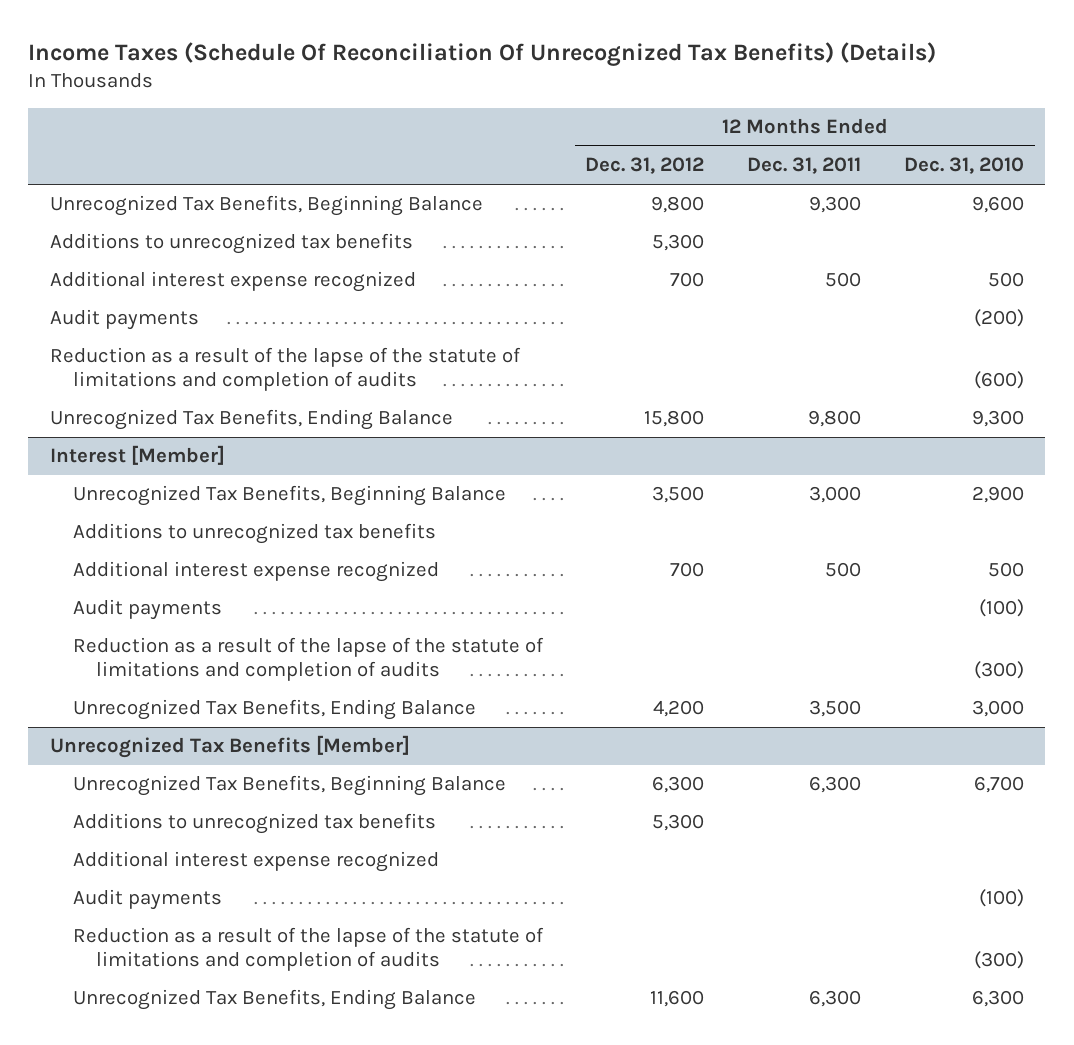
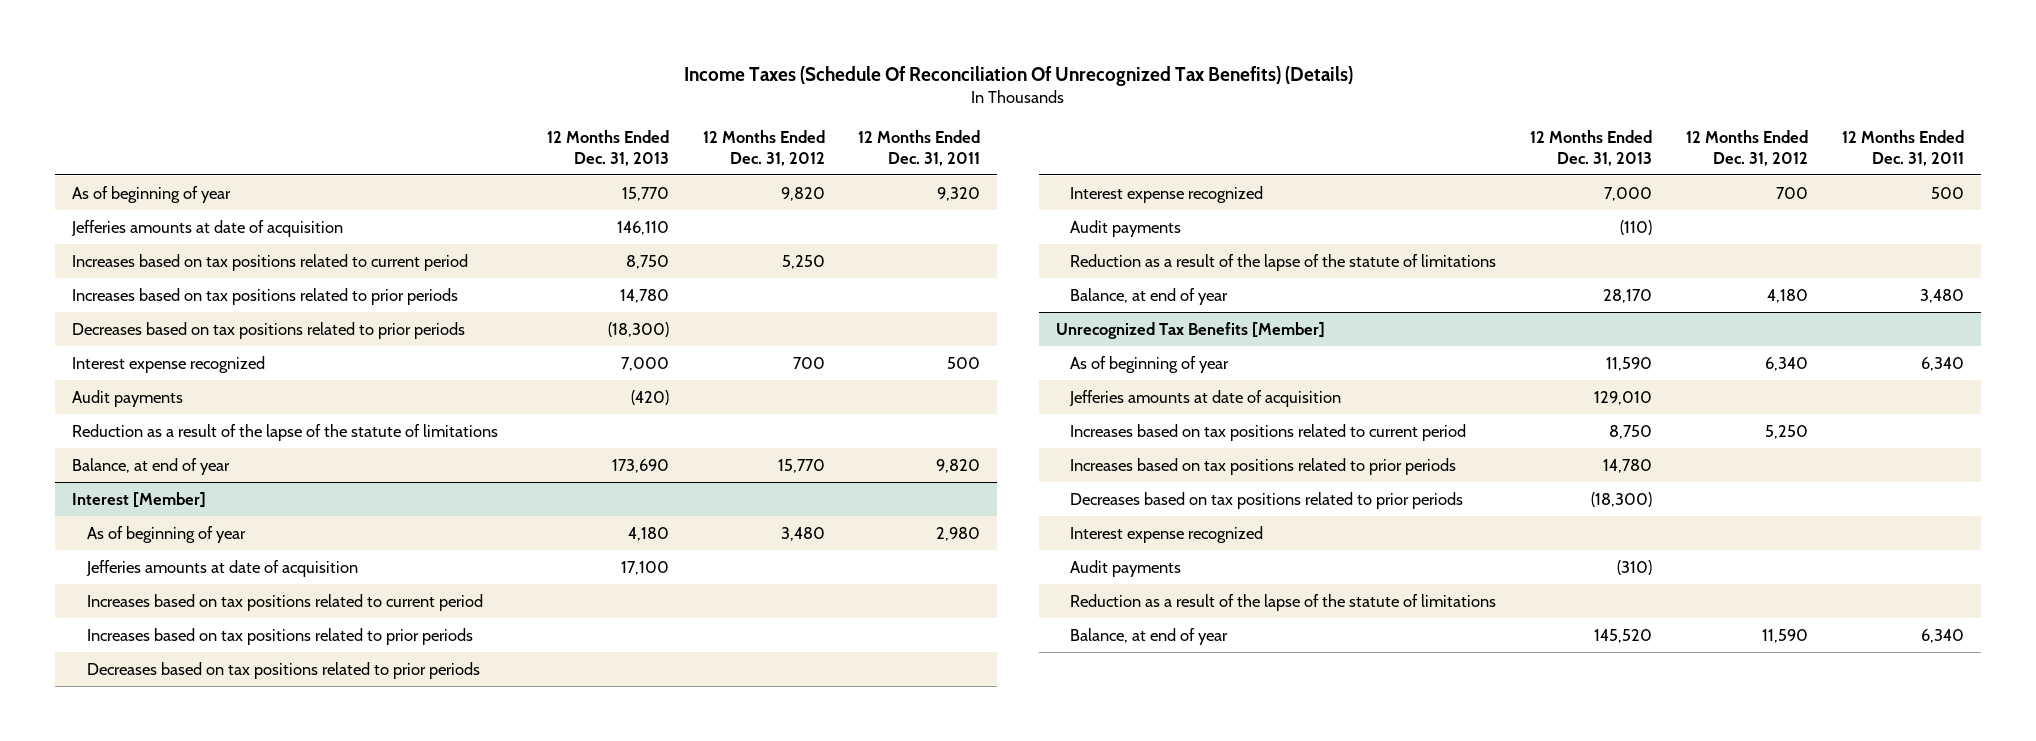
- | 12 Months Ended Dec. 31, 2012 | 12 Months Ended Dec. 31, 2011 | 12 Months Ended Dec. 31, 2010
+ | 12 Months Ended Dec. 31, 2013 | 12 Months Ended Dec. 31, 2012 | 12 Months Ended Dec. 31, 2011
- Unrecognized Tax Benefits, Beginning Balance | 9,800 | 9,300 | 9,600
- Additions to unrecognized tax benefits | 5,300 | |
- Additional interest expense recognized | 700 | 500 | 500
+ As of beginning of year | 15,770 | 9,820 | 9,320
+ Jefferies amounts at date of acquisition | 146,110 | |
+ Increases based on tax positions related to current period | 8,750 | 5,250 |
+ Increases based on tax positions related to prior periods | 14,780 | |
+ Decreases based on tax positions related to prior periods | (18,300) | |
+ Interest expense recognized | 7,000 | 700 | 500
- Reduction as a result of the lapse of the statute of limitations and completion of audits | | | (600)
- Unrecognized Tax Benefits, Ending Balance | 15,800 | 9,800 | 9,300
+ Reduction as a result of the lapse of the statute of limitations
+ Balance, at end of year | 173,690 | 15,770 | 9,820
@ Interest [Member]
- Unrecognized Tax Benefits, Beginning Balance | 3,500 | 3,000 | 2,900
- Additions to unrecognized tax benefits
- Additional interest expense recognized | 700 | 500 | 500
+ As of beginning of year | 4,180 | 3,480 | 2,980
+ Jefferies amounts at date of acquisition | 17,100 | |
+ Increases based on tax positions related to current period
+ Increases based on tax positions related to prior periods
+ Decreases based on tax positions related to prior periods
+ Interest expense recognized | 7,000 | 700 | 500
- Reduction as a result of the lapse of the statute of limitations and completion of audits | | | (300)
- Unrecognized Tax Benefits, Ending Balance | 4,200 | 3,500 | 3,000
+ Reduction as a result of the lapse of the statute of limitations
+ Balance, at end of year | 28,170 | 4,180 | 3,480
@ Unrecognized Tax Benefits [Member]
- Unrecognized Tax Benefits, Beginning Balance | 6,300 | 6,300 | 6,700
- Additions to unrecognized tax benefits | 5,300 | |
- Additional interest expense recognized
+ As of beginning of year | 11,590 | 6,340 | 6,340
+ Jefferies amounts at date of acquisition | 129,010 | |
+ Increases based on tax positions related to current period | 8,750 | 5,250 |
+ Increases based on tax positions related to prior periods | 14,780 | |
+ Decreases based on tax positions related to prior periods | (18,300) | |
+ Interest expense recognized
- Reduction as a result of the lapse of the statute of limitations and completion of audits | | | (300)
- Unrecognized Tax Benefits, Ending Balance | 11,600 | 6,300 | 6,300
+ Reduction as a result of the lapse of the statute of limitations
+ Balance, at end of year | 145,520 | 11,590 | 6,340

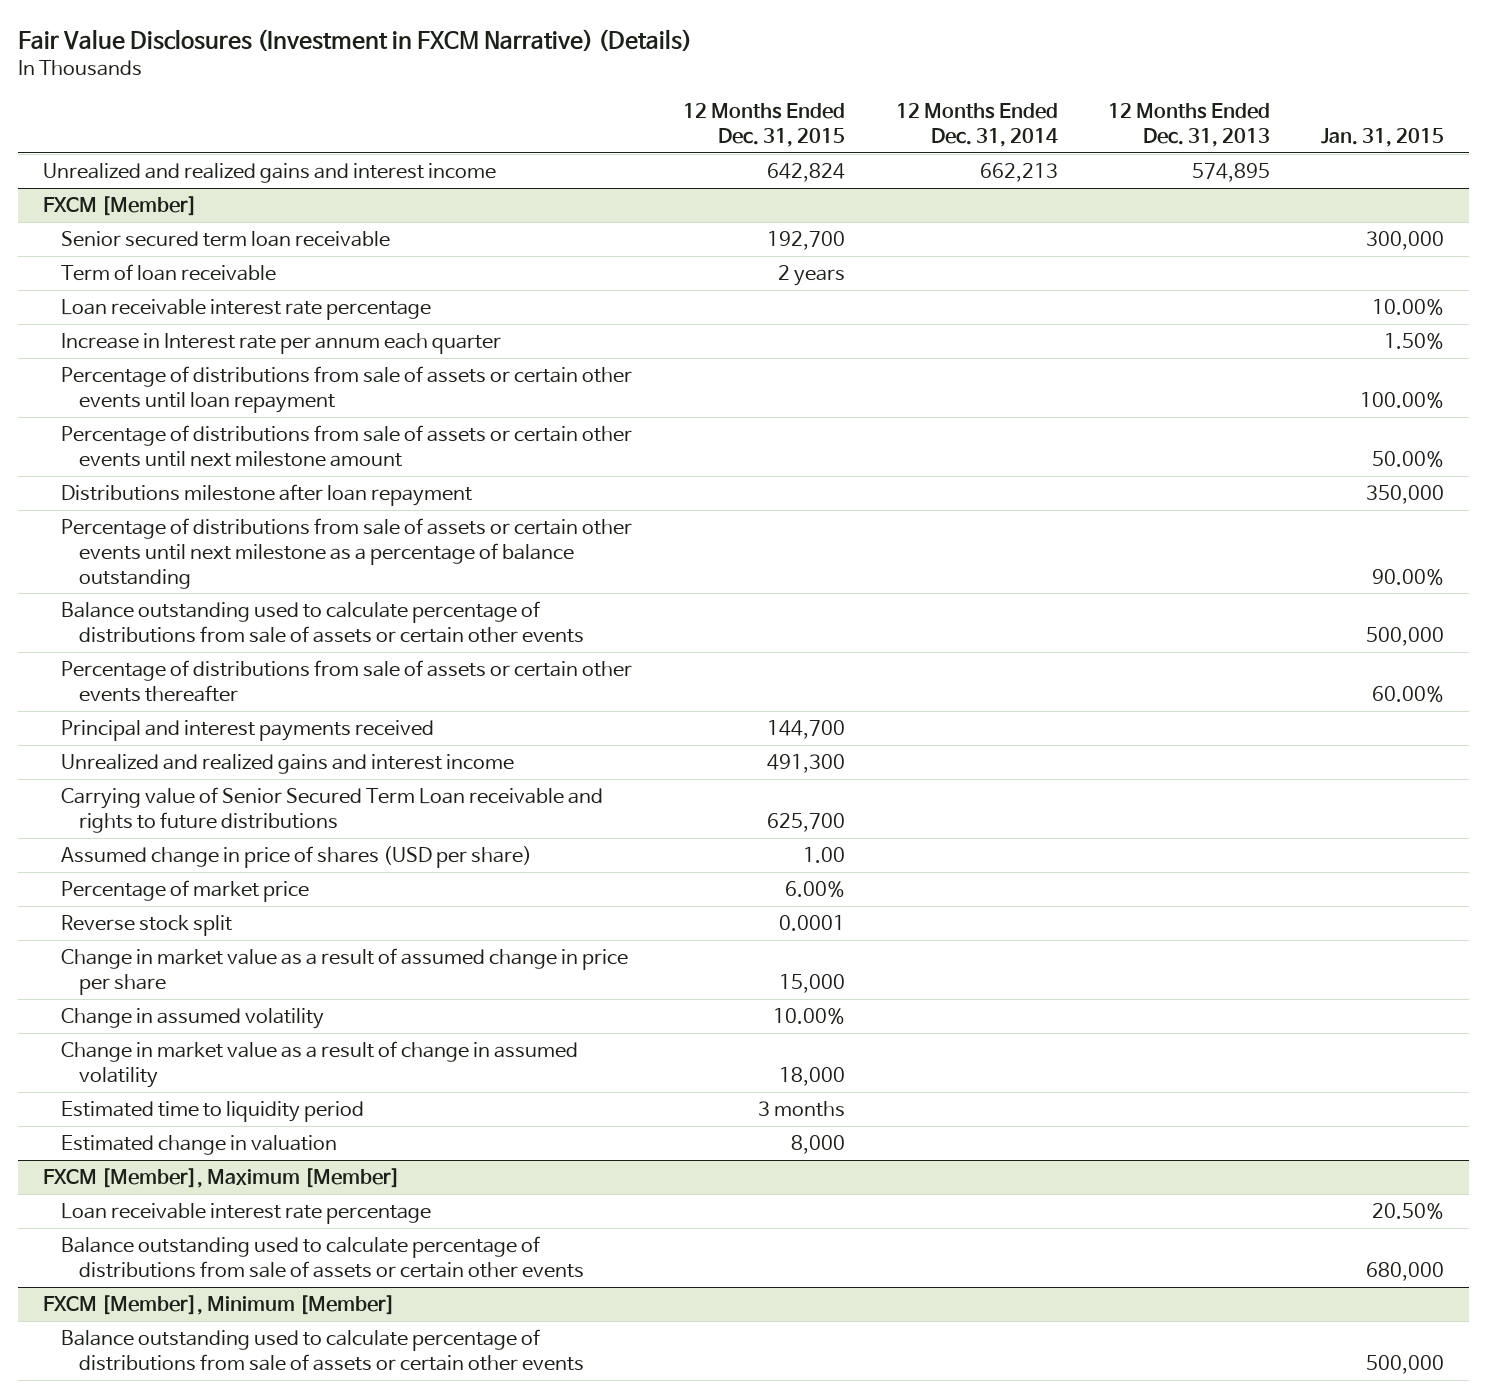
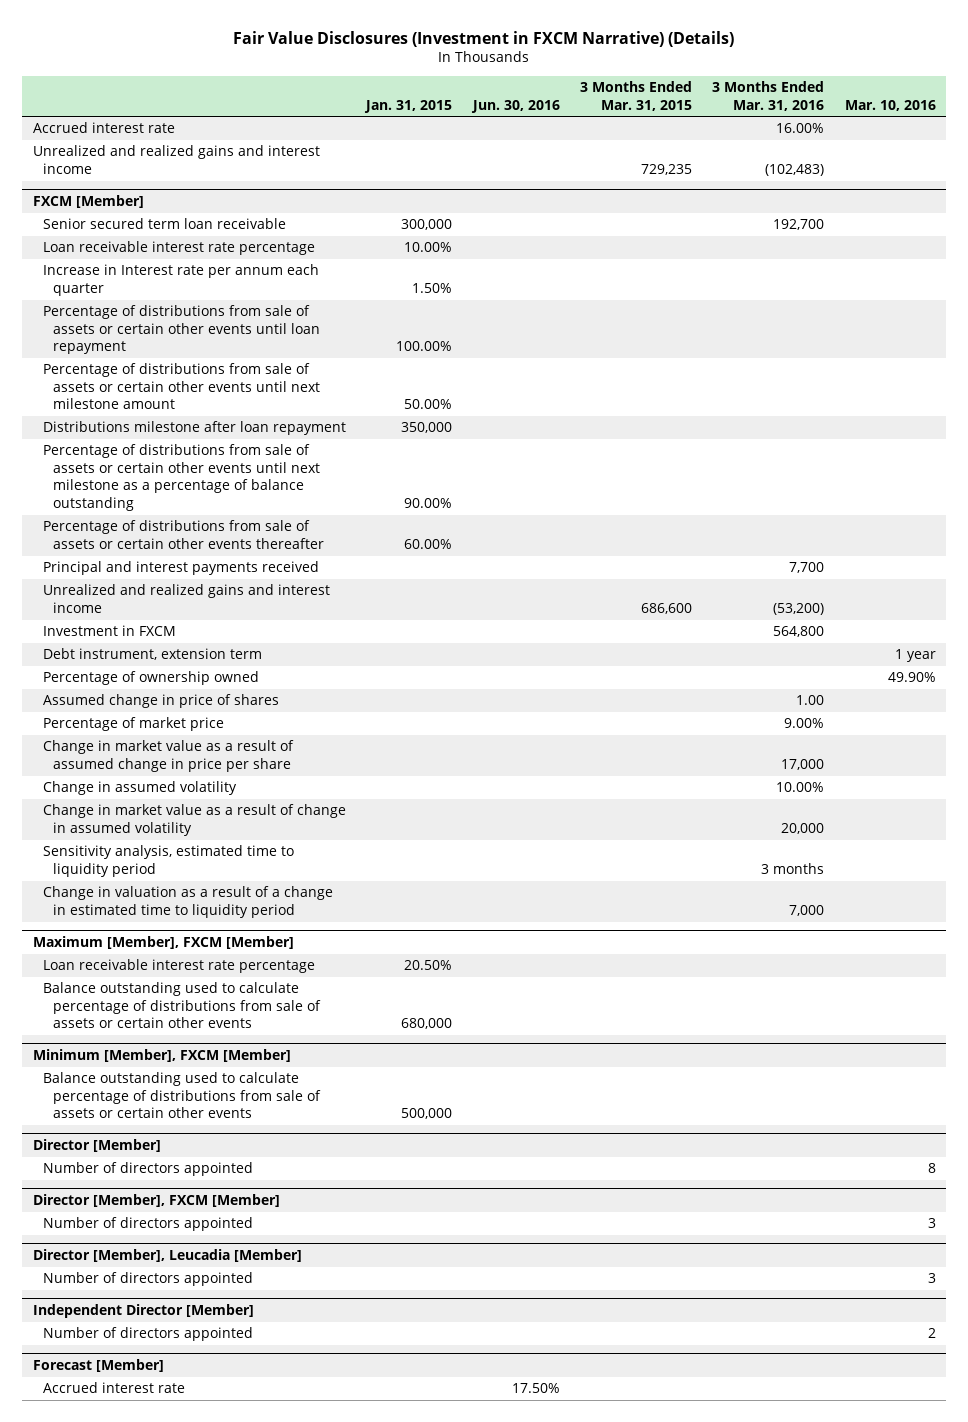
- | 12 Months Ended Dec. 31, 2015 | 12 Months Ended Dec. 31, 2014 | 12 Months Ended Dec. 31, 2013 | Jan. 31, 2015
+ | Jan. 31, 2015 | Jun. 30, 2016 | 3 Months Ended Mar. 31, 2015 | 3 Months Ended Mar. 31, 2016 | Mar. 10, 2016
+ Accrued interest rate | | | | 16.00% |
@ FXCM [Member]
- Term of loan receivable | 2 years | | |
- Balance outstanding used to calculate percentage of distributions from sale of assets or certain other events | | | | 500,000
- Carrying value of Senior Secured Term Loan receivable and rights to future distributions | 625,700 | | |
- Assumed change in price of shares (USD per share) | 1.00 | | |
+ Investment in FXCM | | | | 564,800 |
+ Debt instrument, extension term | | | | | 1 year
+ Percentage of ownership owned | | | | | 49.90%
+ Assumed change in price of shares | | | | 1.00 |
- Reverse stock split | 0.0001 | | |
- Estimated time to liquidity period | 3 months | | |
- Estimated change in valuation | 8,000 | | |
- FXCM [Member], Maximum [Member]
@ FXCM [Member]
+ Sensitivity analysis, estimated time to liquidity period | | | | 3 months |
+ Change in valuation as a result of a change in estimated time to liquidity period | | | | 7,000 |
+ Maximum [Member], FXCM [Member]
- FXCM [Member], Minimum [Member]
+ Minimum [Member], FXCM [Member]
+ Director [Member]
+ Number of directors appointed | | | | | 8
+ Director [Member], FXCM [Member]
+ Number of directors appointed | | | | | 3
+ Director [Member], Leucadia [Member]
+ Number of directors appointed | | | | | 3
+ Independent Director [Member]
+ Number of directors appointed | | | | | 2
+ Forecast [Member]
+ Accrued interest rate | | 17.50% | | |

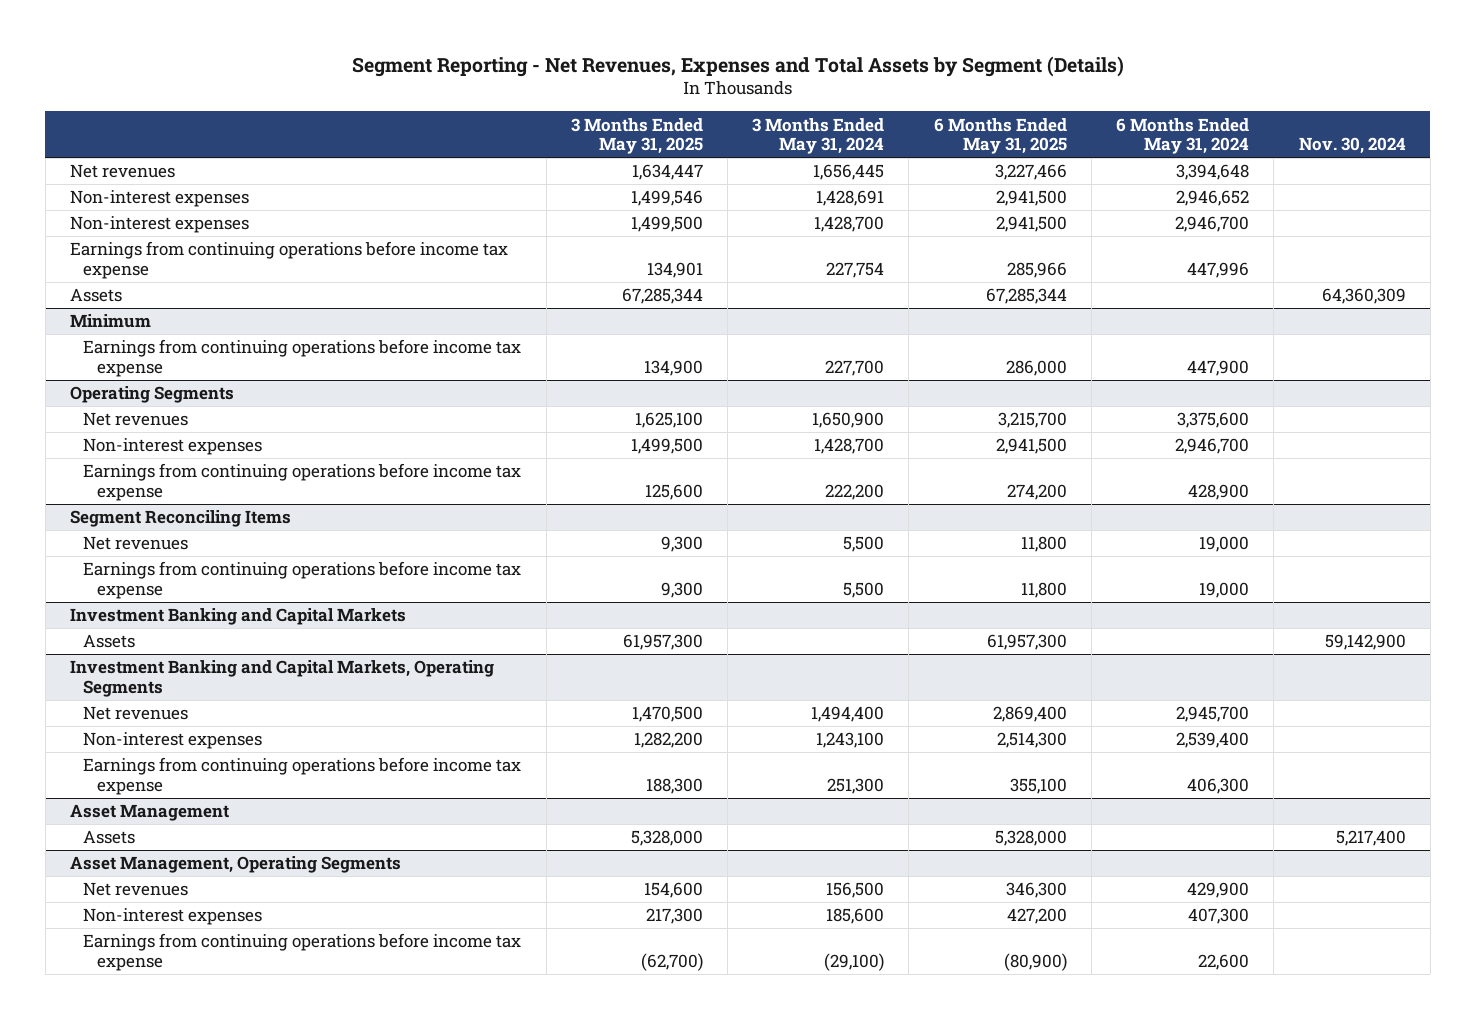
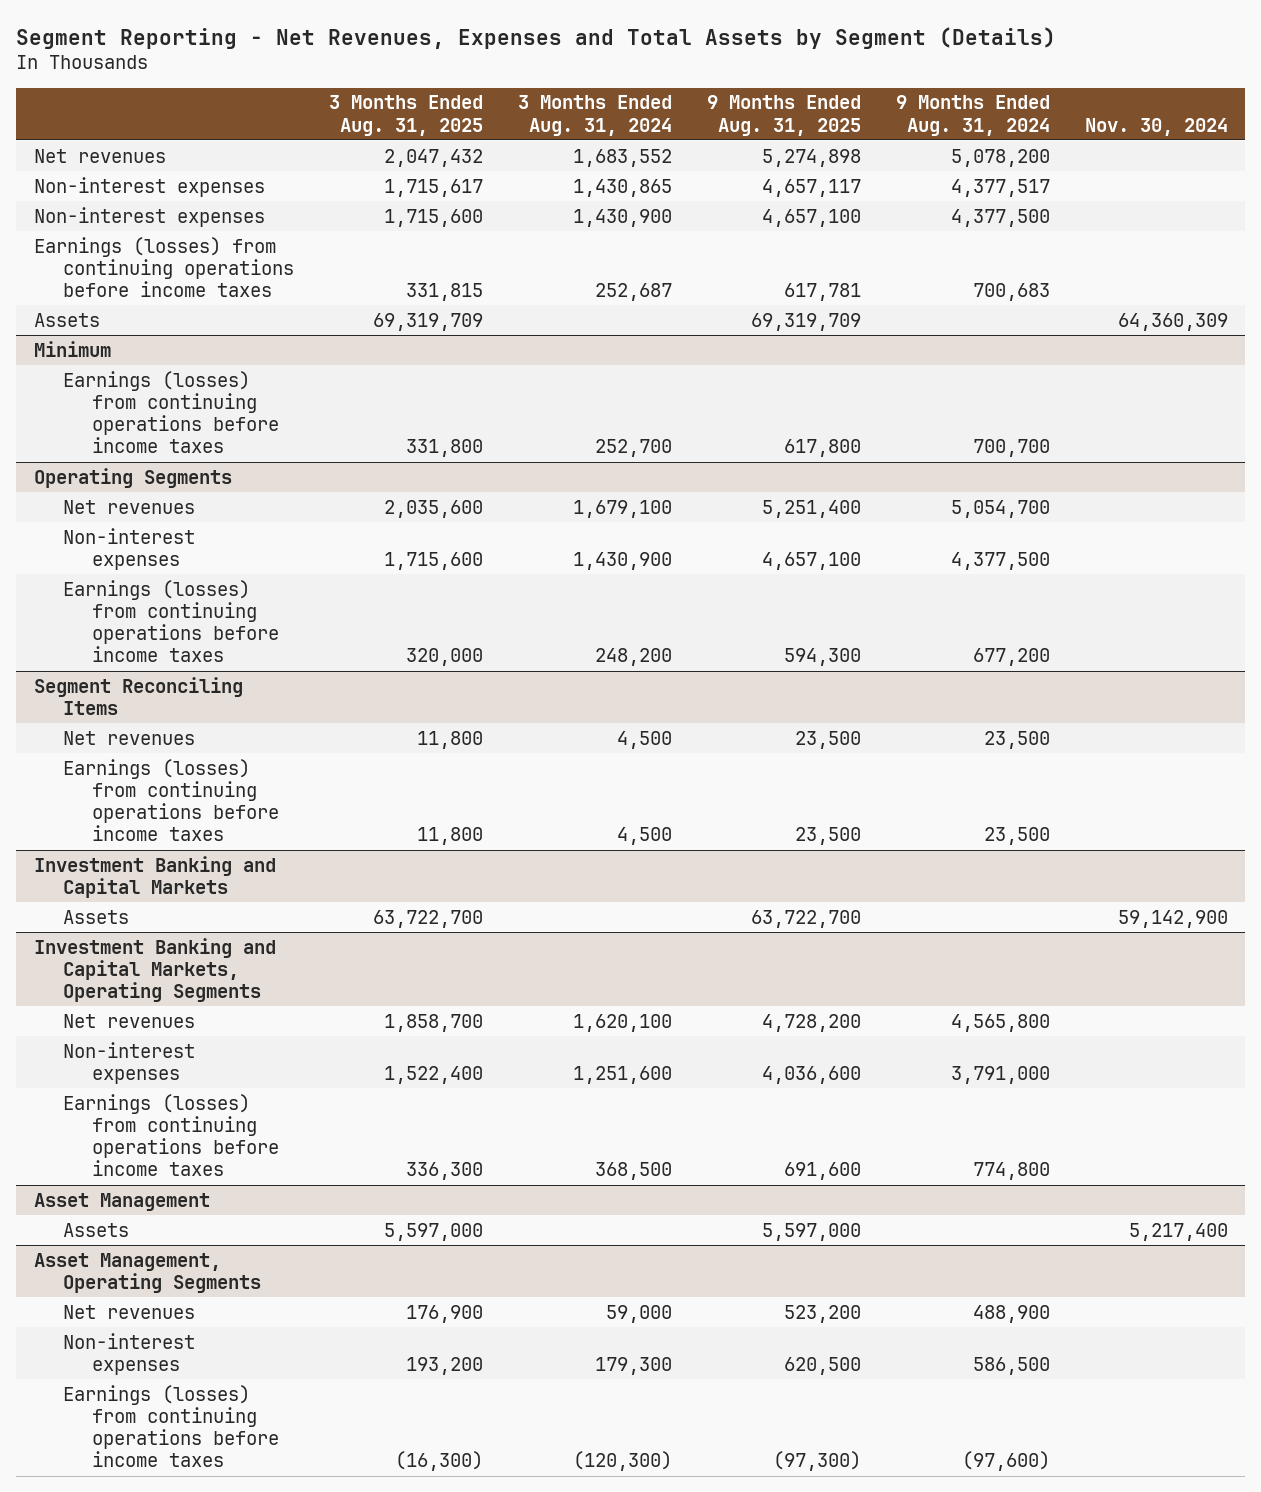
- | 3 Months Ended May 31, 2025 | 3 Months Ended May 31, 2024 | 6 Months Ended May 31, 2025 | 6 Months Ended May 31, 2024 | Nov. 30, 2024
+ | 3 Months Ended Aug. 31, 2025 | 3 Months Ended Aug. 31, 2024 | 9 Months Ended Aug. 31, 2025 | 9 Months Ended Aug. 31, 2024 | Nov. 30, 2024
- Earnings from continuing operations before income tax expense | 134,901 | 227,754 | 285,966 | 447,996 |
+ Earnings (losses) from continuing operations before income taxes | 331,815 | 252,687 | 617,781 | 700,683 |
@ Minimum
- Earnings from continuing operations before income tax expense | 134,900 | 227,700 | 286,000 | 447,900 |
+ Earnings (losses) from continuing operations before income taxes | 331,800 | 252,700 | 617,800 | 700,700 |
@ Operating Segments
- Earnings from continuing operations before income tax expense | 125,600 | 222,200 | 274,200 | 428,900 |
+ Earnings (losses) from continuing operations before income taxes | 320,000 | 248,200 | 594,300 | 677,200 |
@ Segment Reconciling Items
- Earnings from continuing operations before income tax expense | 9,300 | 5,500 | 11,800 | 19,000 |
+ Earnings (losses) from continuing operations before income taxes | 11,800 | 4,500 | 23,500 | 23,500 |
@ Investment Banking and Capital Markets, Operating Segments
- Earnings from continuing operations before income tax expense | 188,300 | 251,300 | 355,100 | 406,300 |
+ Earnings (losses) from continuing operations before income taxes | 336,300 | 368,500 | 691,600 | 774,800 |
@ Asset Management, Operating Segments
- Earnings from continuing operations before income tax expense | (62,700) | (29,100) | (80,900) | 22,600 |
+ Earnings (losses) from continuing operations before income taxes | (16,300) | (120,300) | (97,300) | (97,600) |

